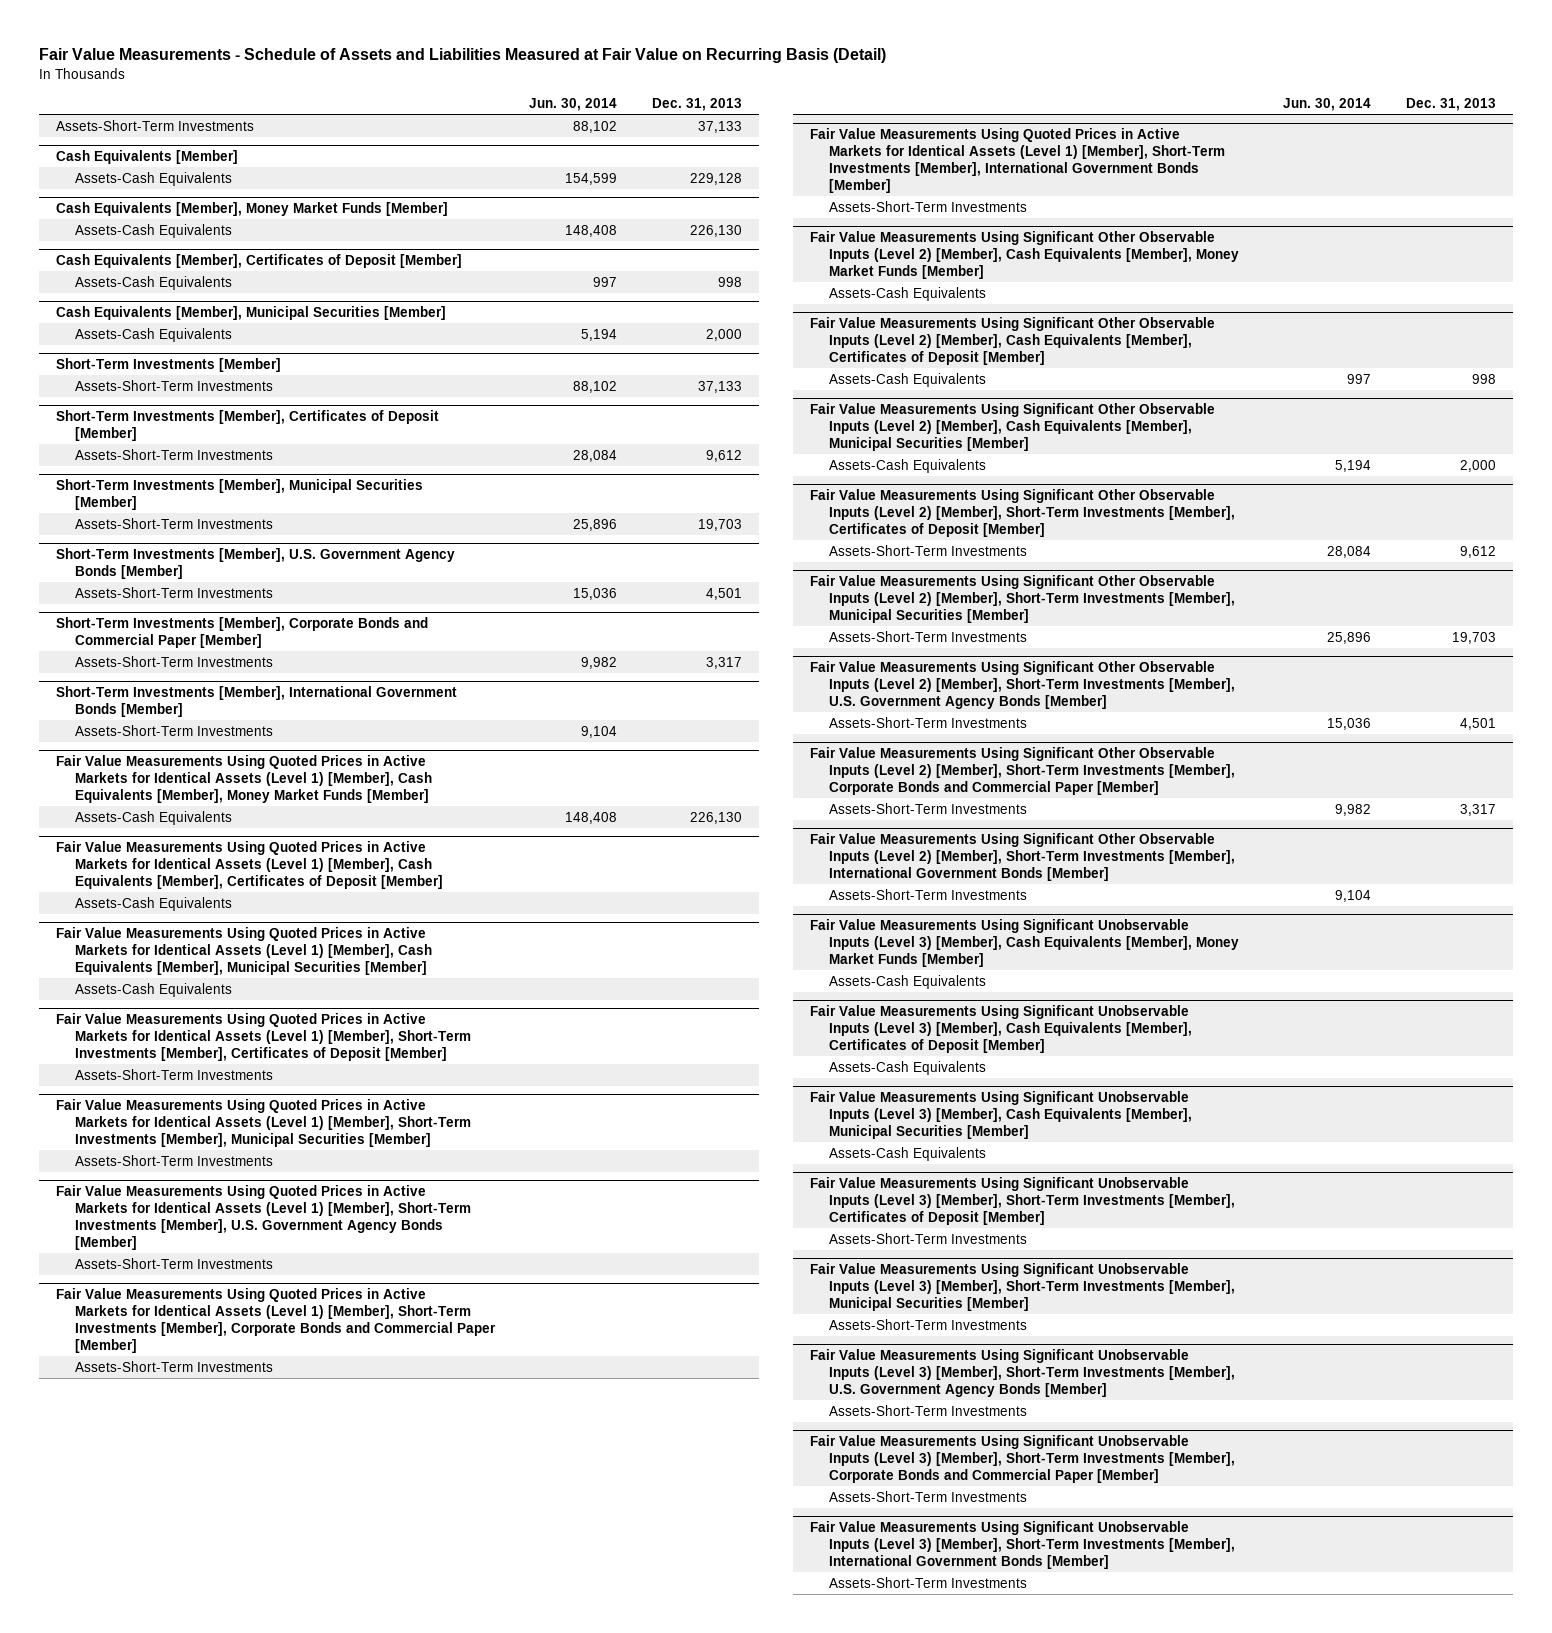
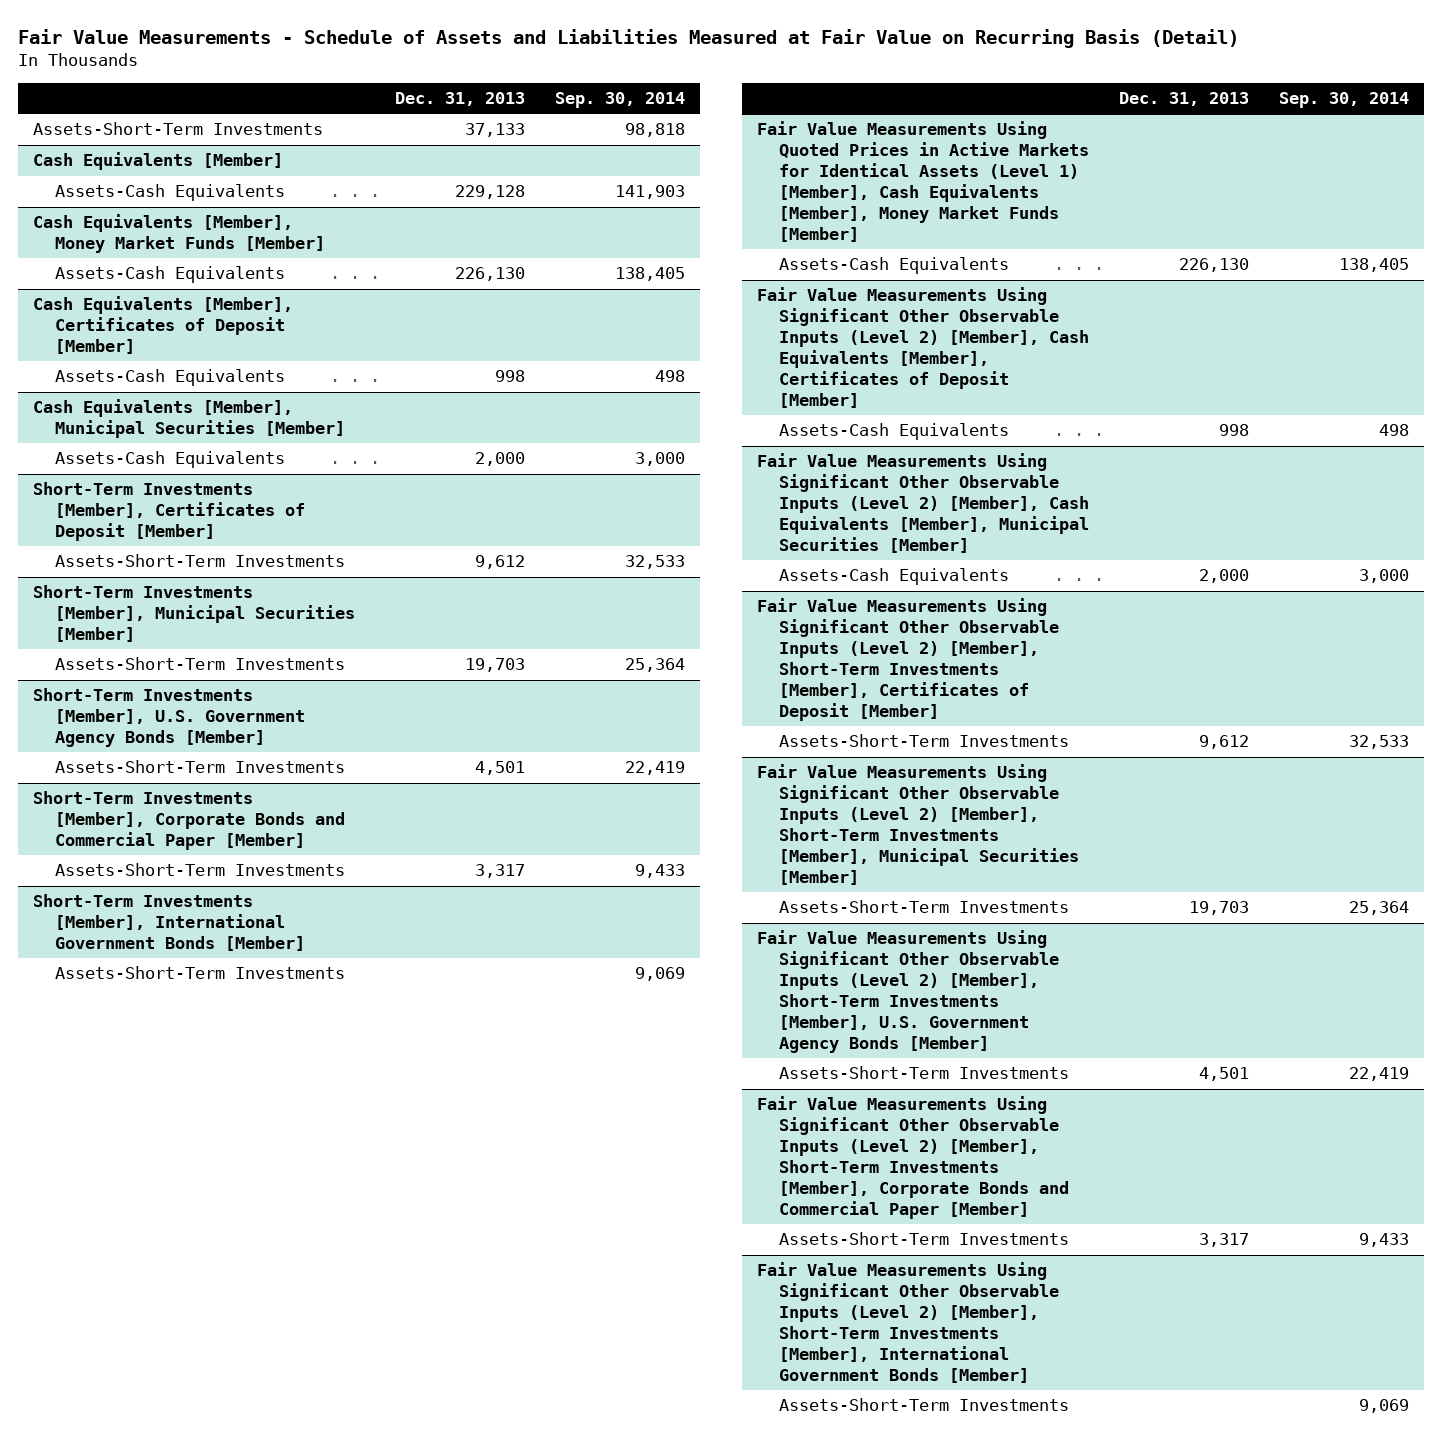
- | Jun. 30, 2014 | Dec. 31, 2013
+ | Dec. 31, 2013 | Sep. 30, 2014
- Short-Term Investments [Member]
- Assets-Short-Term Investments | 88,102 | 37,133
- Fair Value Measurements Using Quoted Prices in Active Markets for Identical Assets (Level 1) [Member], Cash Equivalents [Member], Certificates of Deposit [Member]
- Assets-Cash Equivalents
- Fair Value Measurements Using Quoted Prices in Active Markets for Identical Assets (Level 1) [Member], Cash Equivalents [Member], Municipal Securities [Member]
- Assets-Cash Equivalents
- Fair Value Measurements Using Quoted Prices in Active Markets for Identical Assets (Level 1) [Member], Short-Term Investments [Member], Certificates of Deposit [Member]
- Assets-Short-Term Investments
- Fair Value Measurements Using Quoted Prices in Active Markets for Identical Assets (Level 1) [Member], Short-Term Investments [Member], Municipal Securities [Member]
- Assets-Short-Term Investments
- Fair Value Measurements Using Quoted Prices in Active Markets for Identical Assets (Level 1) [Member], Short-Term Investments [Member], U.S. Government Agency Bonds [Member]
- Assets-Short-Term Investments
- Fair Value Measurements Using Quoted Prices in Active Markets for Identical Assets (Level 1) [Member], Short-Term Investments [Member], Corporate Bonds and Commercial Paper [Member]
- Assets-Short-Term Investments
- Fair Value Measurements Using Quoted Prices in Active Markets for Identical Assets (Level 1) [Member], Short-Term Investments [Member], International Government Bonds [Member]
- Assets-Short-Term Investments
- Fair Value Measurements Using Significant Other Observable Inputs (Level 2) [Member], Cash Equivalents [Member], Money Market Funds [Member]
- Assets-Cash Equivalents
- Fair Value Measurements Using Significant Unobservable Inputs (Level 3) [Member], Cash Equivalents [Member], Money Market Funds [Member]
- Assets-Cash Equivalents
- Fair Value Measurements Using Significant Unobservable Inputs (Level 3) [Member], Cash Equivalents [Member], Certificates of Deposit [Member]
- Assets-Cash Equivalents
- Fair Value Measurements Using Significant Unobservable Inputs (Level 3) [Member], Cash Equivalents [Member], Municipal Securities [Member]
- Assets-Cash Equivalents
- Fair Value Measurements Using Significant Unobservable Inputs (Level 3) [Member], Short-Term Investments [Member], Certificates of Deposit [Member]
- Assets-Short-Term Investments
- Fair Value Measurements Using Significant Unobservable Inputs (Level 3) [Member], Short-Term Investments [Member], Municipal Securities [Member]
- Assets-Short-Term Investments
- Fair Value Measurements Using Significant Unobservable Inputs (Level 3) [Member], Short-Term Investments [Member], U.S. Government Agency Bonds [Member]
- Assets-Short-Term Investments
- Fair Value Measurements Using Significant Unobservable Inputs (Level 3) [Member], Short-Term Investments [Member], Corporate Bonds and Commercial Paper [Member]
- Assets-Short-Term Investments
- Fair Value Measurements Using Significant Unobservable Inputs (Level 3) [Member], Short-Term Investments [Member], International Government Bonds [Member]
- Assets-Short-Term Investments

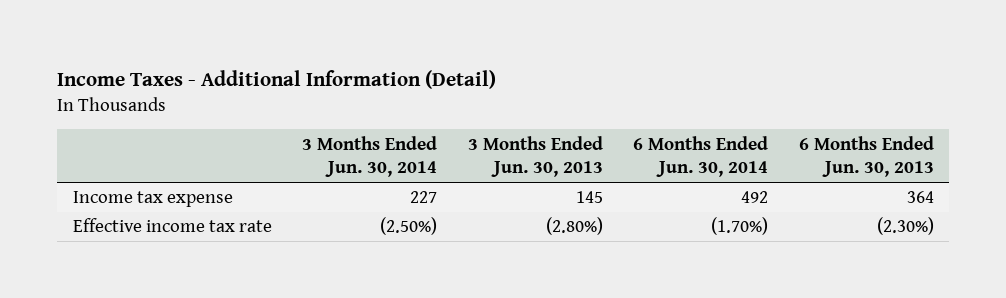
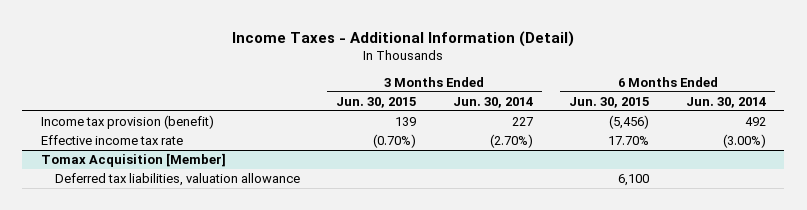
- | 3 Months Ended Jun. 30, 2014 | 3 Months Ended Jun. 30, 2013 | 6 Months Ended Jun. 30, 2014 | 6 Months Ended Jun. 30, 2013
+ | 3 Months Ended Jun. 30, 2015 | 3 Months Ended Jun. 30, 2014 | 6 Months Ended Jun. 30, 2015 | 6 Months Ended Jun. 30, 2014
- Income tax expense | 227 | 145 | 492 | 364
- Effective income tax rate | (2.50%) | (2.80%) | (1.70%) | (2.30%)
+ Income tax provision (benefit) | 139 | 227 | (5,456) | 492
+ Effective income tax rate | (0.70%) | (2.70%) | 17.70% | (3.00%)
+ Tomax Acquisition [Member]
+ Deferred tax liabilities, valuation allowance | | | 6,100 |

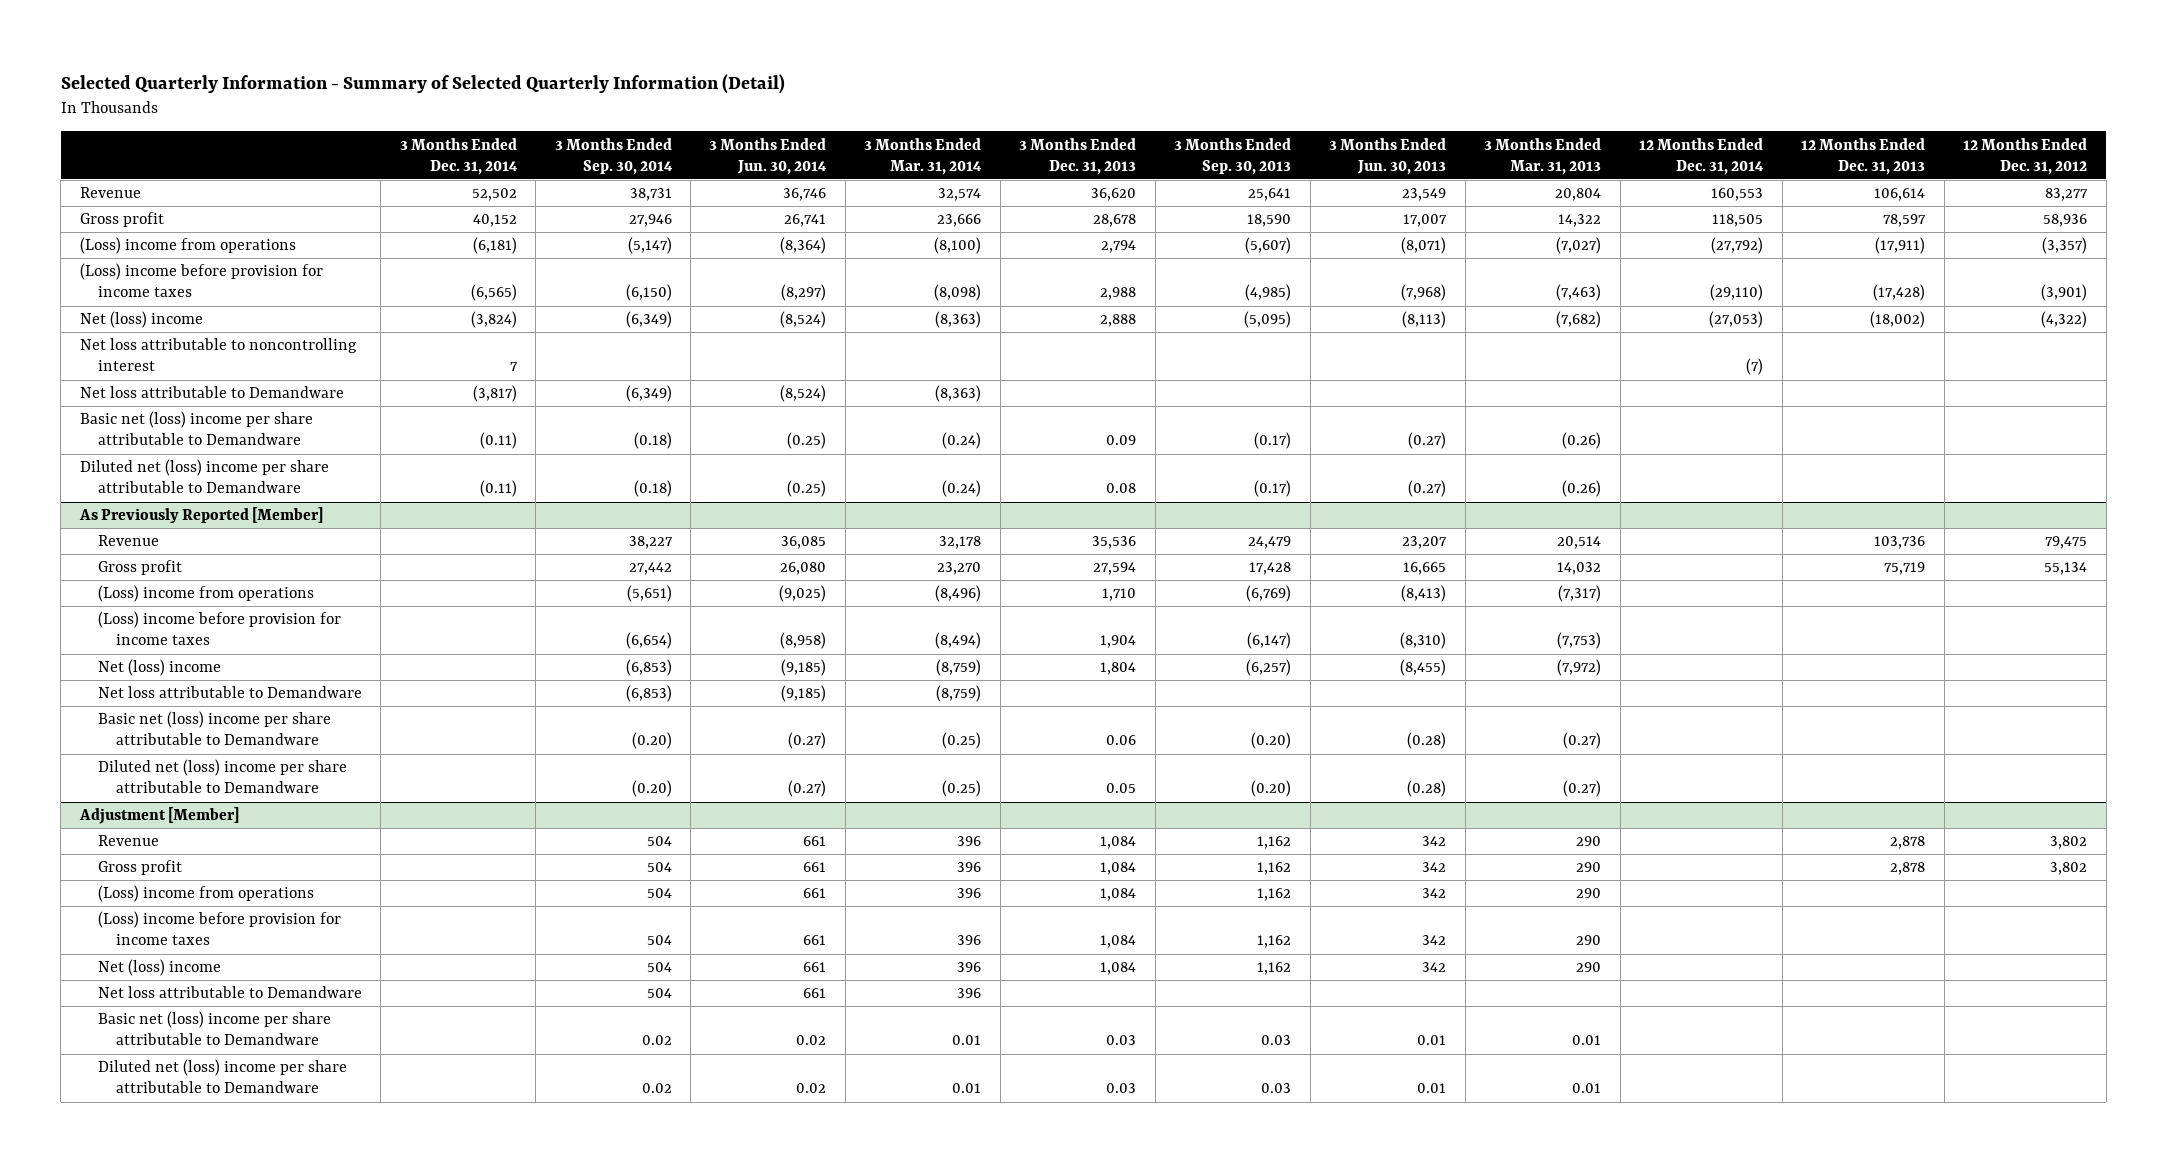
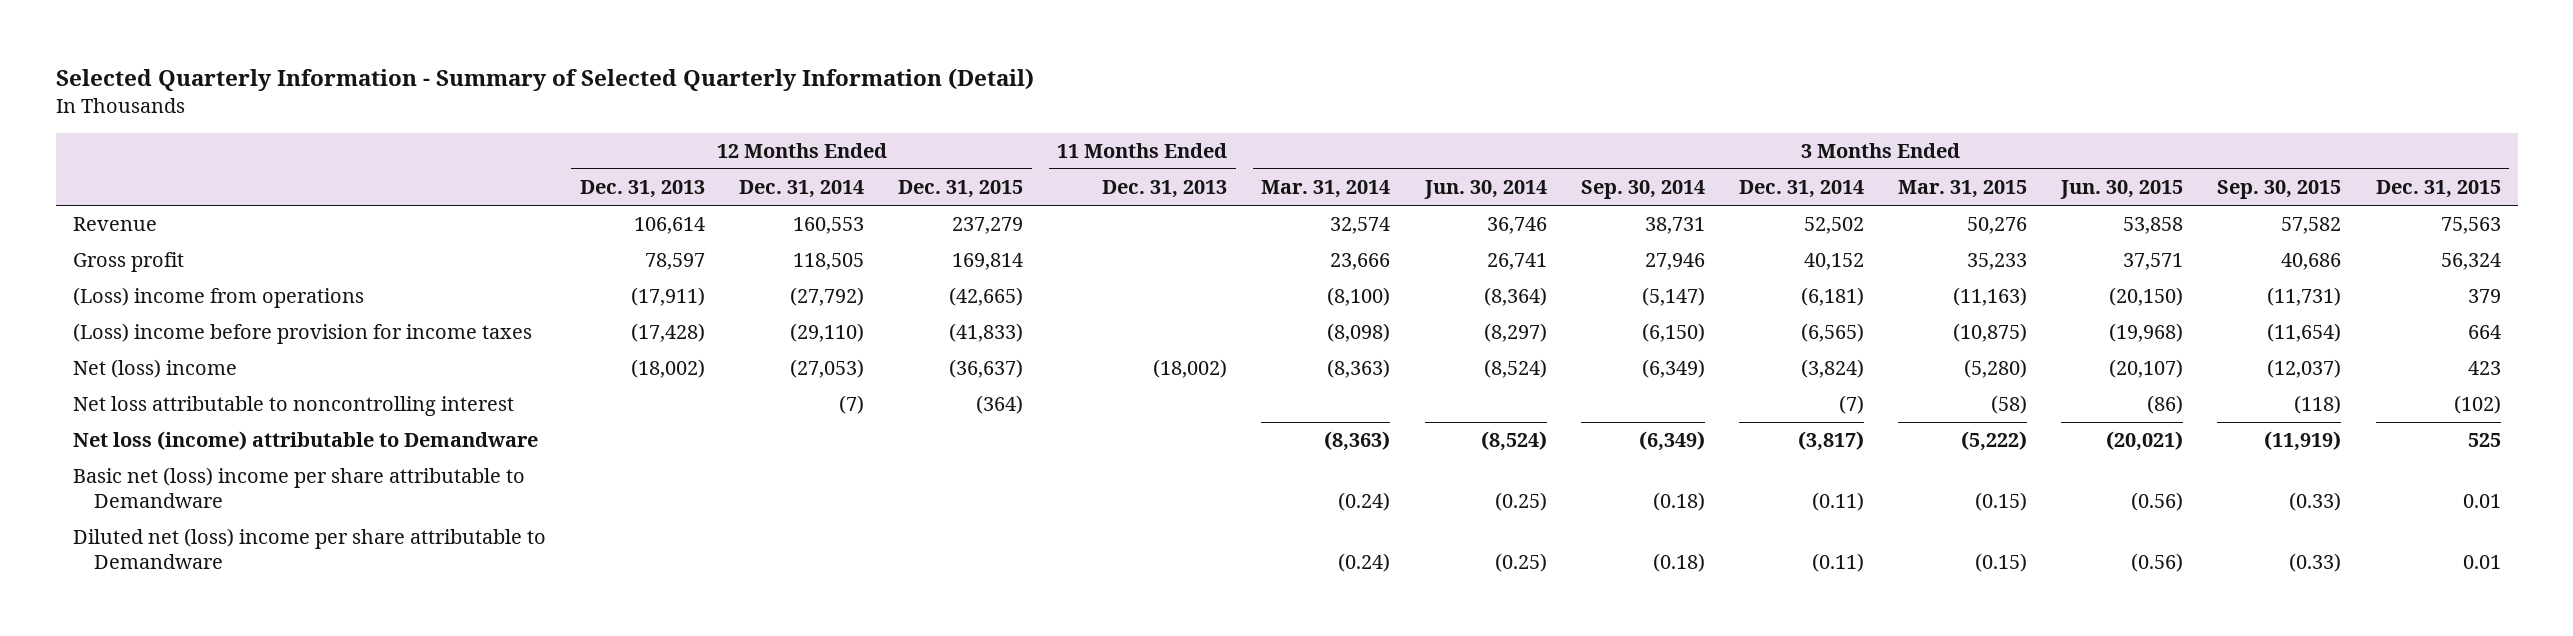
- | 3 Months Ended Dec. 31, 2014 | 3 Months Ended Sep. 30, 2014 | 3 Months Ended Jun. 30, 2014 | 3 Months Ended Mar. 31, 2014 | 3 Months Ended Dec. 31, 2013 | 3 Months Ended Sep. 30, 2013 | 3 Months Ended Jun. 30, 2013 | 3 Months Ended Mar. 31, 2013 | 12 Months Ended Dec. 31, 2014 | 12 Months Ended Dec. 31, 2013 | 12 Months Ended Dec. 31, 2012
+ | 12 Months Ended Dec. 31, 2013 | 12 Months Ended Dec. 31, 2014 | 12 Months Ended Dec. 31, 2015 | 11 Months Ended Dec. 31, 2013 | 3 Months Ended Mar. 31, 2014 | 3 Months Ended Jun. 30, 2014 | 3 Months Ended Sep. 30, 2014 | 3 Months Ended Dec. 31, 2014 | 3 Months Ended Mar. 31, 2015 | 3 Months Ended Jun. 30, 2015 | 3 Months Ended Sep. 30, 2015 | 3 Months Ended Dec. 31, 2015
- Net loss attributable to noncontrolling interest | 7 | | | | | | | | (7) | |
- Net loss attributable to Demandware | (3,817) | (6,349) | (8,524) | (8,363) | | | | | | |
+ Net loss attributable to noncontrolling interest | | (7) | (364) | | | | | (7) | (58) | (86) | (118) | (102)
+ Net loss (income) attributable to Demandware | | | | | (8,363) | (8,524) | (6,349) | (3,817) | (5,222) | (20,021) | (11,919) | 525
- As Previously Reported [Member]
- Revenue | | 38,227 | 36,085 | 32,178 | 35,536 | 24,479 | 23,207 | 20,514 | | 103,736 | 79,475
- Gross profit | | 27,442 | 26,080 | 23,270 | 27,594 | 17,428 | 16,665 | 14,032 | | 75,719 | 55,134
- (Loss) income from operations | | (5,651) | (9,025) | (8,496) | 1,710 | (6,769) | (8,413) | (7,317) | | |
- (Loss) income before provision for income taxes | | (6,654) | (8,958) | (8,494) | 1,904 | (6,147) | (8,310) | (7,753) | | |
- Net (loss) income | | (6,853) | (9,185) | (8,759) | 1,804 | (6,257) | (8,455) | (7,972) | | |
- Net loss attributable to Demandware | | (6,853) | (9,185) | (8,759) | | | | | | |
- Basic net (loss) income per share attributable to Demandware | | (0.20) | (0.27) | (0.25) | 0.06 | (0.20) | (0.28) | (0.27) | | |
- Diluted net (loss) income per share attributable to Demandware | | (0.20) | (0.27) | (0.25) | 0.05 | (0.20) | (0.28) | (0.27) | | |
- Adjustment [Member]
- Revenue | | 504 | 661 | 396 | 1,084 | 1,162 | 342 | 290 | | 2,878 | 3,802
- Gross profit | | 504 | 661 | 396 | 1,084 | 1,162 | 342 | 290 | | 2,878 | 3,802
- (Loss) income from operations | | 504 | 661 | 396 | 1,084 | 1,162 | 342 | 290 | | |
- (Loss) income before provision for income taxes | | 504 | 661 | 396 | 1,084 | 1,162 | 342 | 290 | | |
- Net (loss) income | | 504 | 661 | 396 | 1,084 | 1,162 | 342 | 290 | | |
- Net loss attributable to Demandware | | 504 | 661 | 396 | | | | | | |
- Basic net (loss) income per share attributable to Demandware | | 0.02 | 0.02 | 0.01 | 0.03 | 0.03 | 0.01 | 0.01 | | |
- Diluted net (loss) income per share attributable to Demandware | | 0.02 | 0.02 | 0.01 | 0.03 | 0.03 | 0.01 | 0.01 | | |

